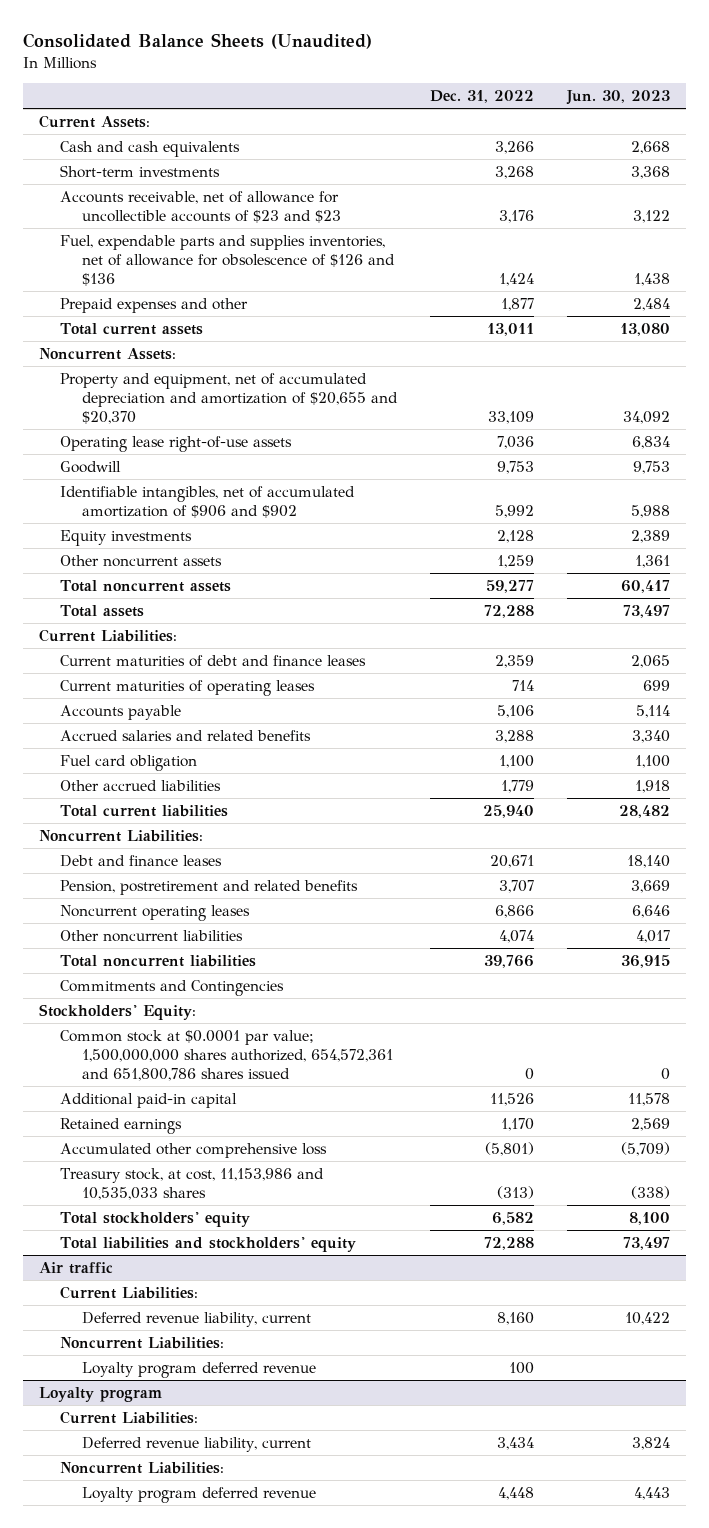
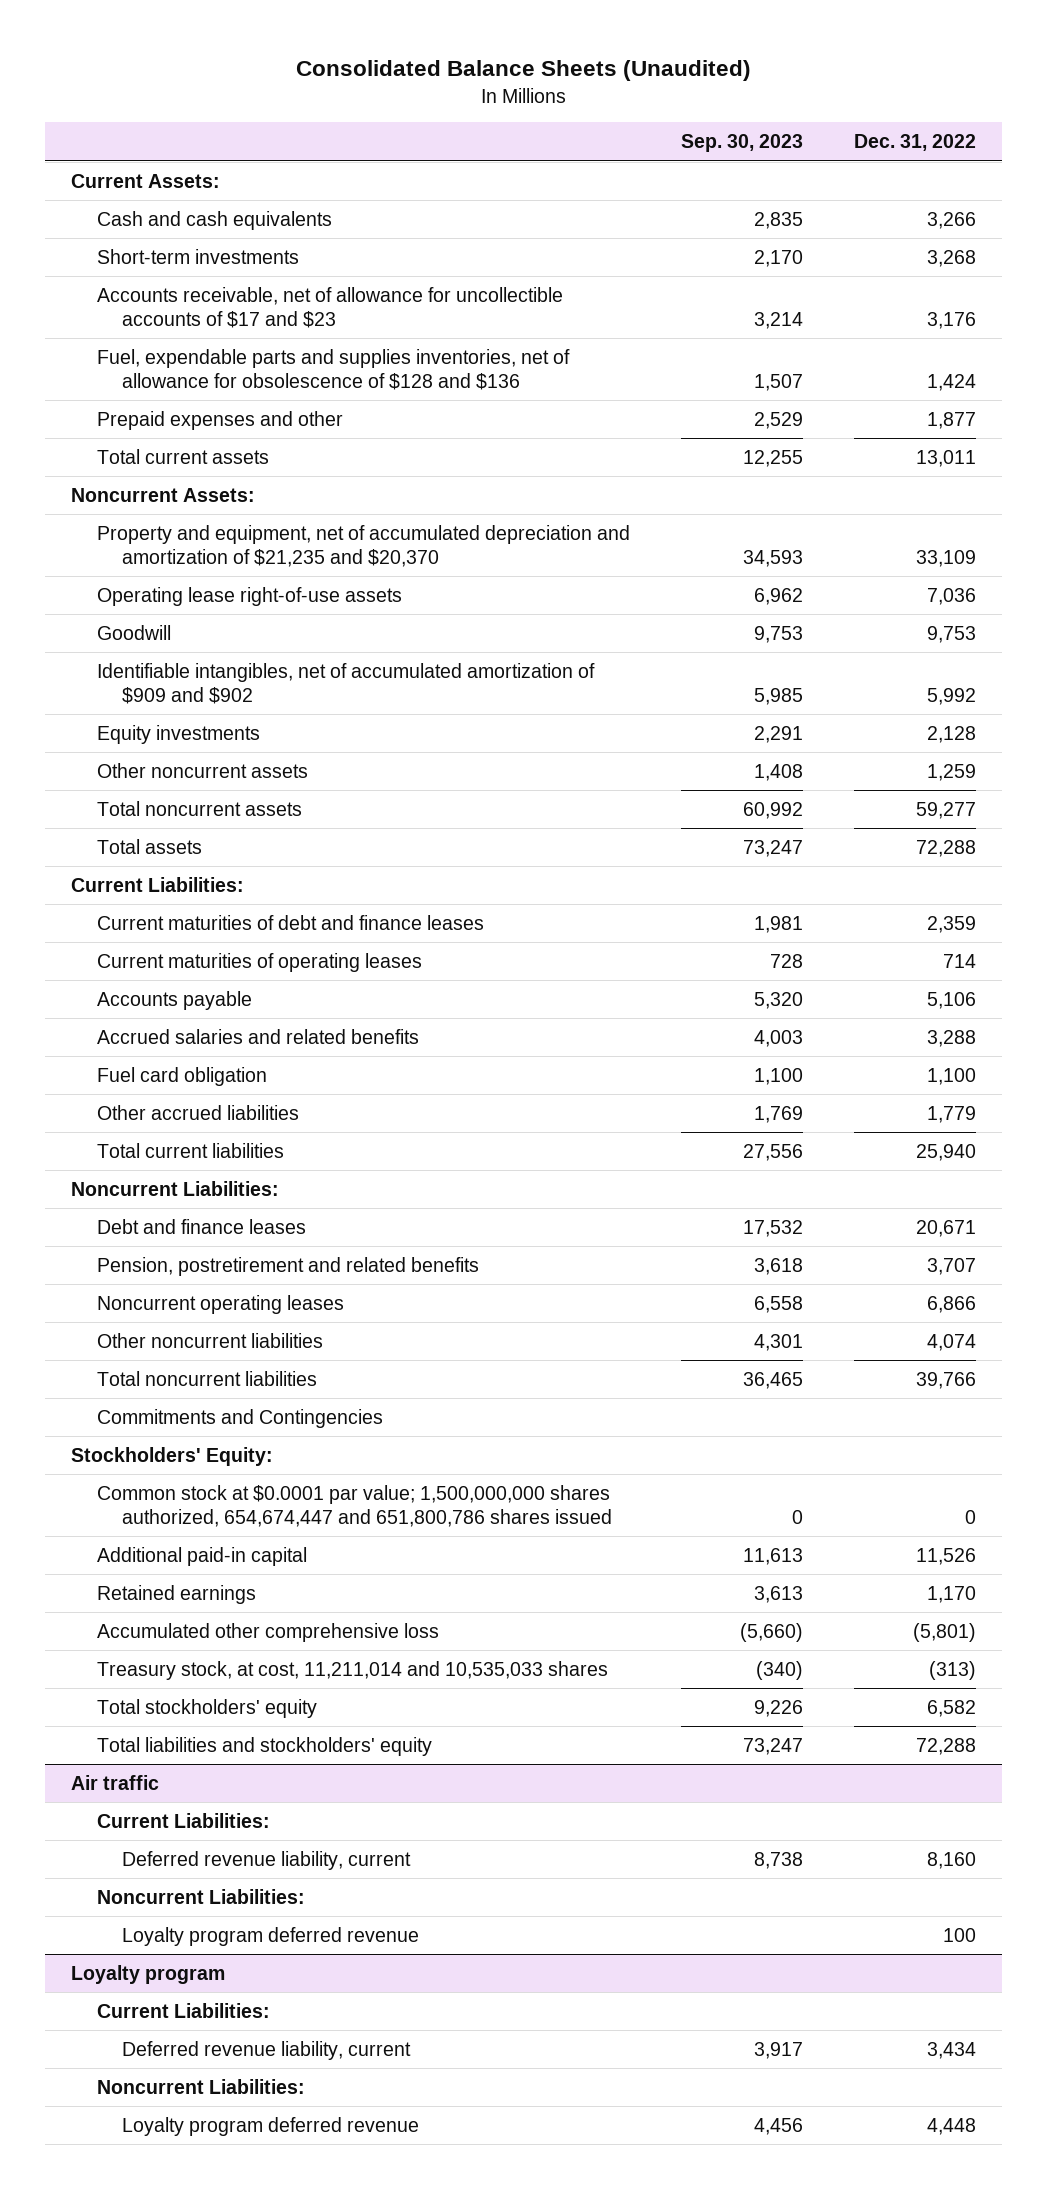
- | Dec. 31, 2022 | Jun. 30, 2023
+ | Sep. 30, 2023 | Dec. 31, 2022
- Accounts receivable, net of allowance for uncollectible accounts of $23 and $23 | 3,176 | 3,122
- Fuel, expendable parts and supplies inventories, net of allowance for obsolescence of $126 and $136 | 1,424 | 1,438
+ Accounts receivable, net of allowance for uncollectible accounts of $17 and $23 | 3,214 | 3,176
+ Fuel, expendable parts and supplies inventories, net of allowance for obsolescence of $128 and $136 | 1,507 | 1,424
- Property and equipment, net of accumulated depreciation and amortization of $20,655 and $20,370 | 33,109 | 34,092
+ Property and equipment, net of accumulated depreciation and amortization of $21,235 and $20,370 | 34,593 | 33,109
- Identifiable intangibles, net of accumulated amortization of $906 and $902 | 5,992 | 5,988
+ Identifiable intangibles, net of accumulated amortization of $909 and $902 | 5,985 | 5,992
- Common stock at $0.0001 par value; 1,500,000,000 shares authorized, 654,572,361 and 651,800,786 shares issued | 0 | 0
+ Common stock at $0.0001 par value; 1,500,000,000 shares authorized, 654,674,447 and 651,800,786 shares issued | 0 | 0
- Treasury stock, at cost, 11,153,986 and 10,535,033 shares | (313) | (338)
+ Treasury stock, at cost, 11,211,014 and 10,535,033 shares | (340) | (313)

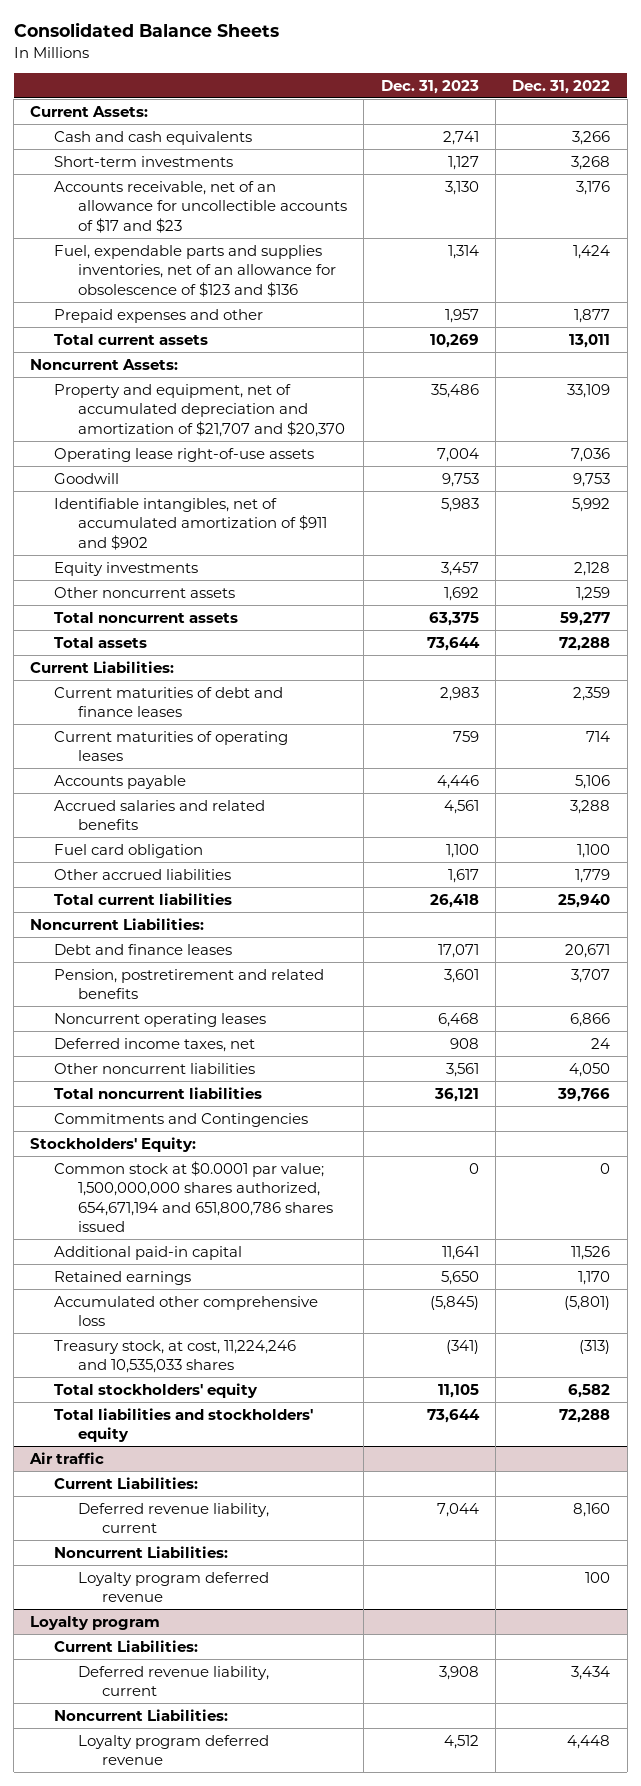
- Consolidated Balance Sheets (Unaudited)
+ Consolidated Balance Sheets
- | Sep. 30, 2023 | Dec. 31, 2022
+ | Dec. 31, 2023 | Dec. 31, 2022
- Accounts receivable, net of allowance for uncollectible accounts of $17 and $23 | 3,214 | 3,176
- Fuel, expendable parts and supplies inventories, net of allowance for obsolescence of $128 and $136 | 1,507 | 1,424
+ Accounts receivable, net of an allowance for uncollectible accounts of $17 and $23 | 3,130 | 3,176
+ Fuel, expendable parts and supplies inventories, net of an allowance for obsolescence of $123 and $136 | 1,314 | 1,424
- Property and equipment, net of accumulated depreciation and amortization of $21,235 and $20,370 | 34,593 | 33,109
+ Property and equipment, net of accumulated depreciation and amortization of $21,707 and $20,370 | 35,486 | 33,109
- Identifiable intangibles, net of accumulated amortization of $909 and $902 | 5,985 | 5,992
+ Identifiable intangibles, net of accumulated amortization of $911 and $902 | 5,983 | 5,992
- Other noncurrent liabilities | 4,301 | 4,074
+ Deferred income taxes, net | 908 | 24
+ Other noncurrent liabilities | 3,561 | 4,050
- Common stock at $0.0001 par value; 1,500,000,000 shares authorized, 654,674,447 and 651,800,786 shares issued | 0 | 0
+ Common stock at $0.0001 par value; 1,500,000,000 shares authorized, 654,671,194 and 651,800,786 shares issued | 0 | 0
- Treasury stock, at cost, 11,211,014 and 10,535,033 shares | (340) | (313)
+ Treasury stock, at cost, 11,224,246 and 10,535,033 shares | (341) | (313)

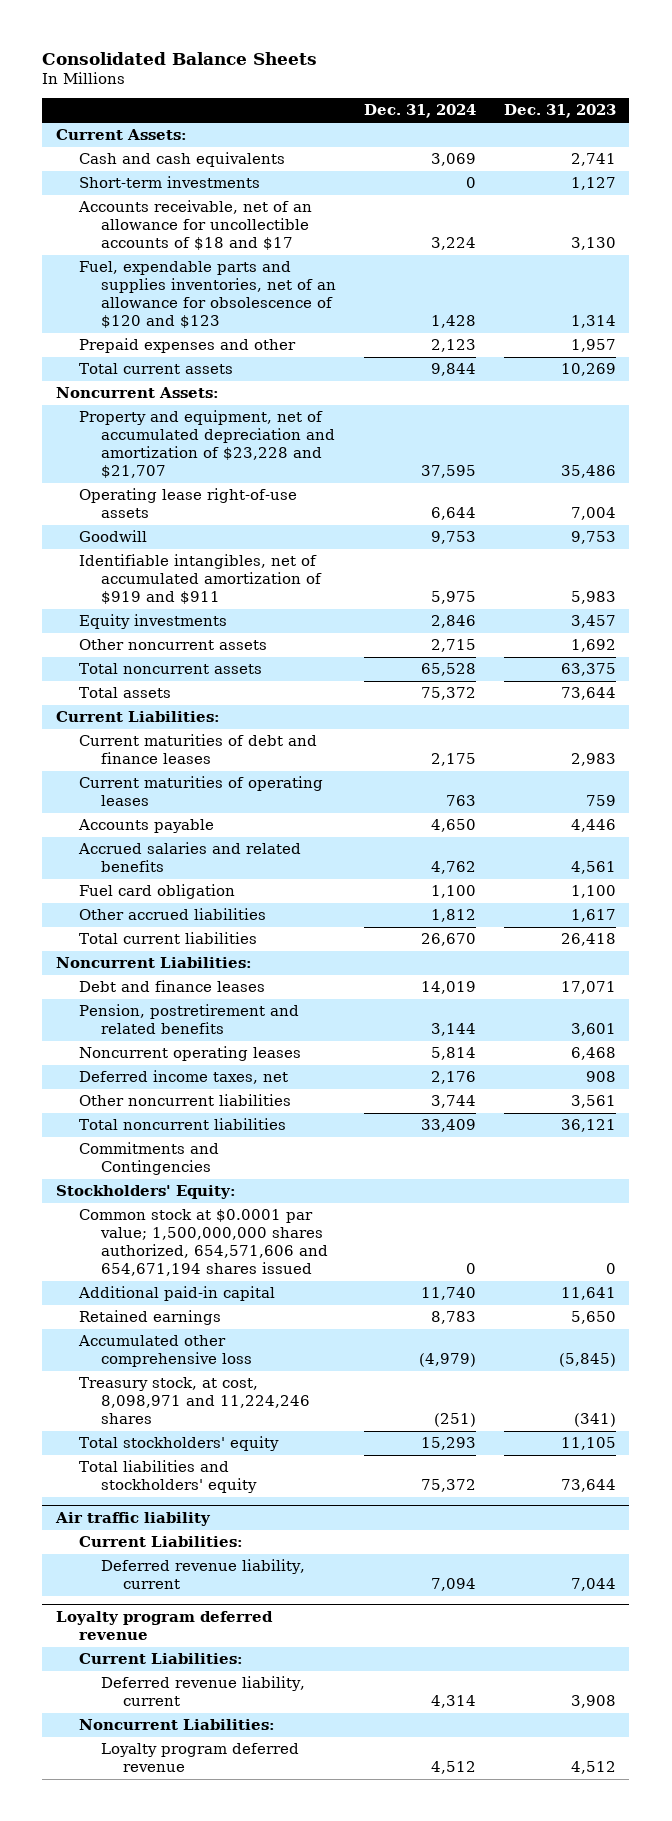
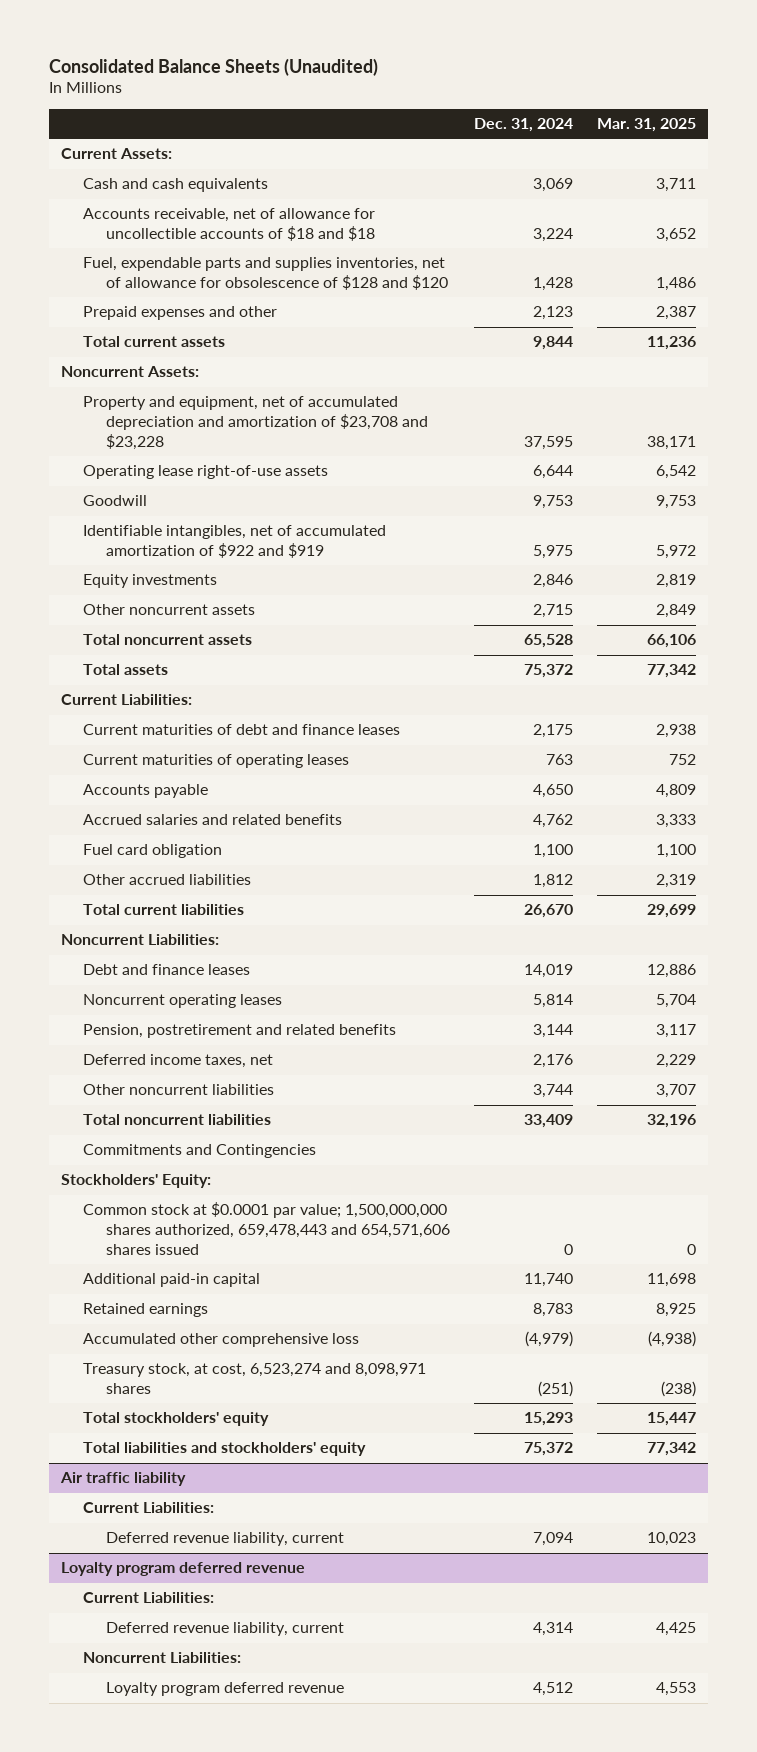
- Consolidated Balance Sheets
+ Consolidated Balance Sheets (Unaudited)
- | Dec. 31, 2024 | Dec. 31, 2023
+ | Dec. 31, 2024 | Mar. 31, 2025
- Short-term investments | 0 | 1,127
- Accounts receivable, net of an allowance for uncollectible accounts of $18 and $17 | 3,224 | 3,130
- Fuel, expendable parts and supplies inventories, net of an allowance for obsolescence of $120 and $123 | 1,428 | 1,314
+ Accounts receivable, net of allowance for uncollectible accounts of $18 and $18 | 3,224 | 3,652
+ Fuel, expendable parts and supplies inventories, net of allowance for obsolescence of $128 and $120 | 1,428 | 1,486
- Property and equipment, net of accumulated depreciation and amortization of $23,228 and $21,707 | 37,595 | 35,486
+ Property and equipment, net of accumulated depreciation and amortization of $23,708 and $23,228 | 37,595 | 38,171
- Identifiable intangibles, net of accumulated amortization of $919 and $911 | 5,975 | 5,983
+ Identifiable intangibles, net of accumulated amortization of $922 and $919 | 5,975 | 5,972
moved down: Pension, postretirement and related benefits | 3,144 | 3,117
- Common stock at $0.0001 par value; 1,500,000,000 shares authorized, 654,571,606 and 654,671,194 shares issued | 0 | 0
+ Common stock at $0.0001 par value; 1,500,000,000 shares authorized, 659,478,443 and 654,571,606 shares issued | 0 | 0
- Treasury stock, at cost, 8,098,971 and 11,224,246 shares | (251) | (341)
+ Treasury stock, at cost, 6,523,274 and 8,098,971 shares | (251) | (238)

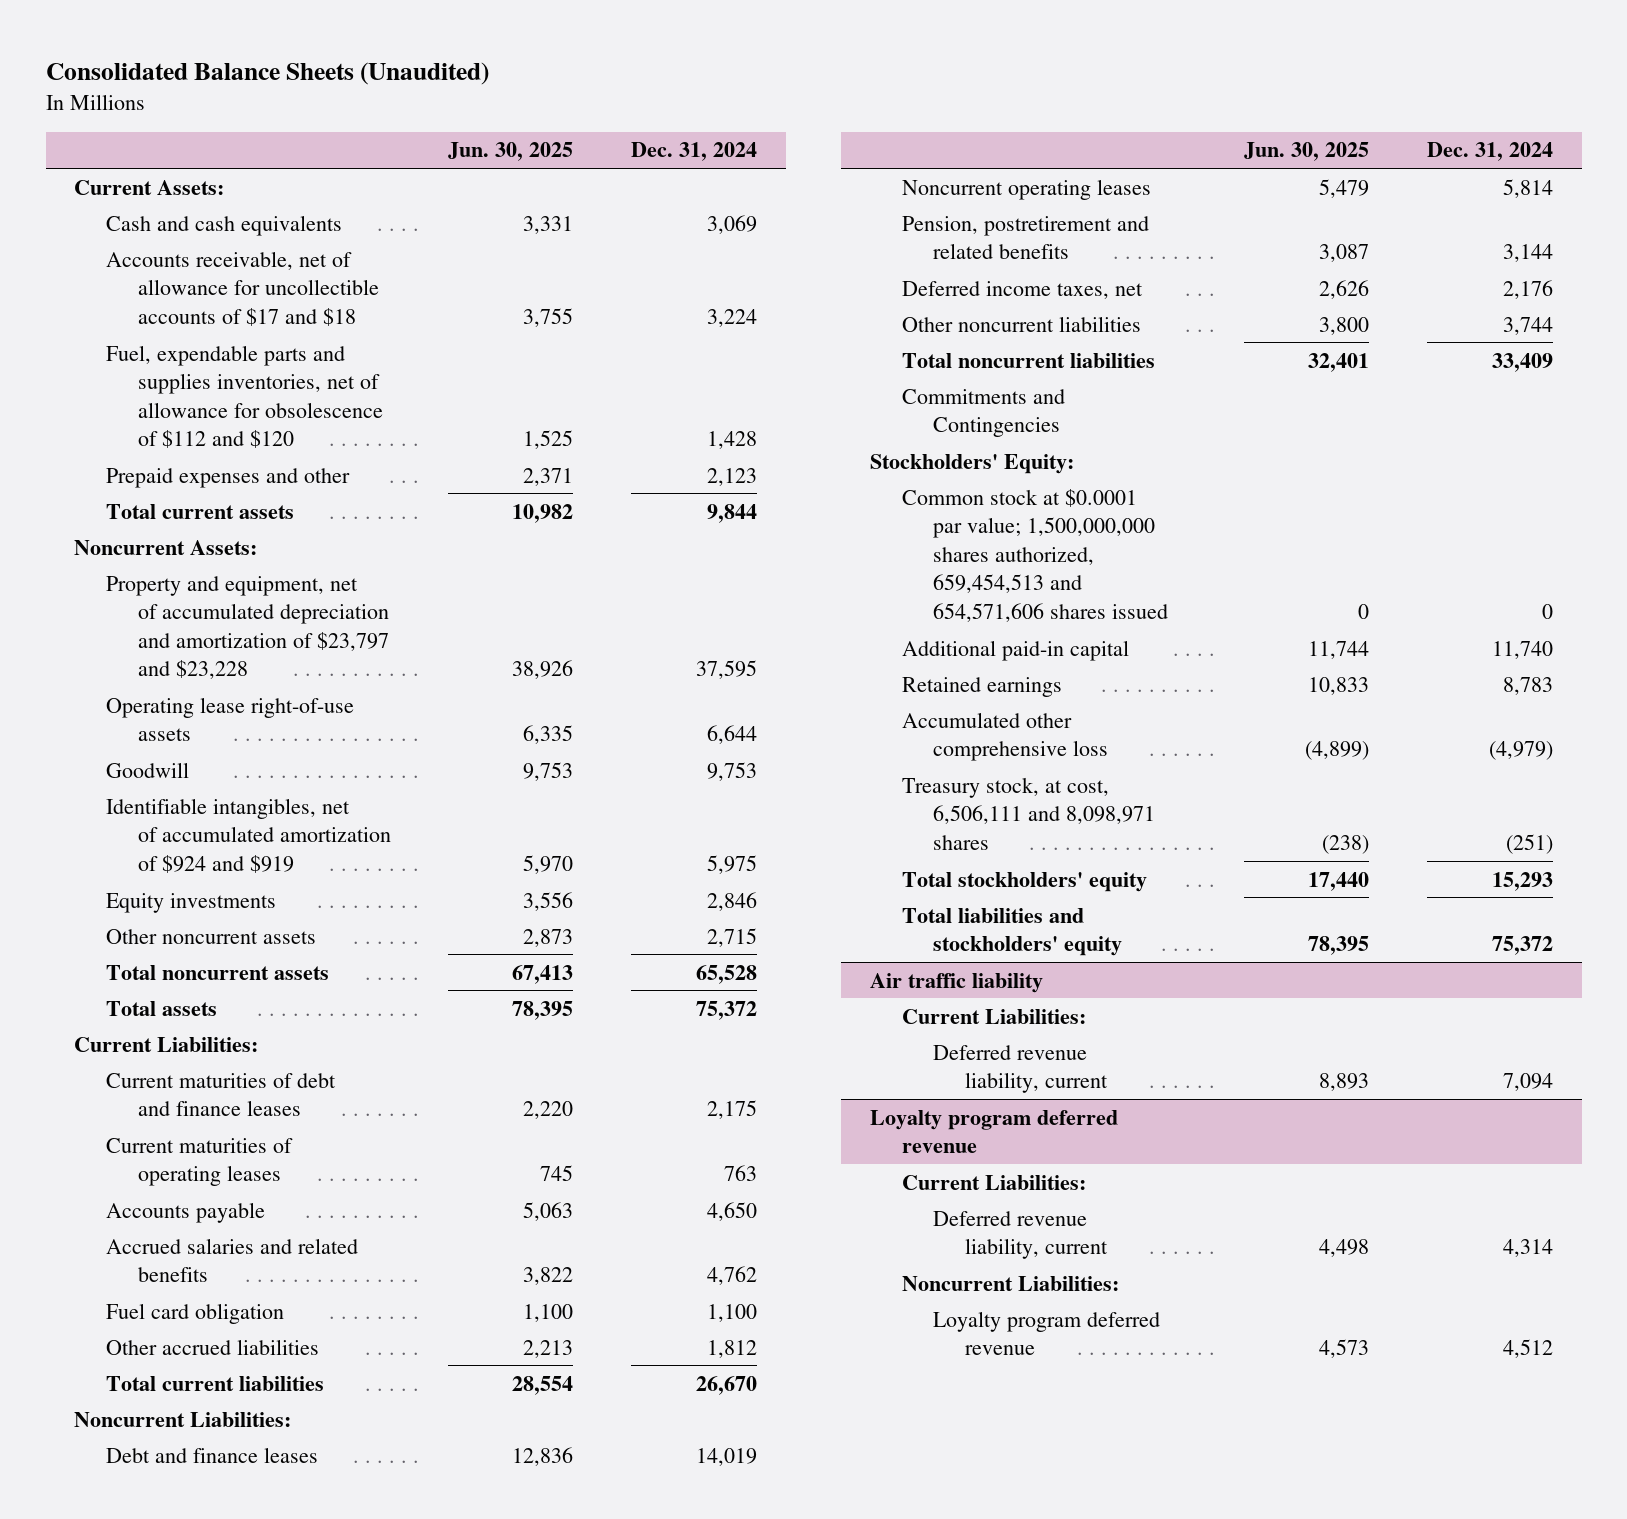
- | Dec. 31, 2024 | Mar. 31, 2025
+ | Jun. 30, 2025 | Dec. 31, 2024
- Accounts receivable, net of allowance for uncollectible accounts of $18 and $18 | 3,224 | 3,652
- Fuel, expendable parts and supplies inventories, net of allowance for obsolescence of $128 and $120 | 1,428 | 1,486
+ Accounts receivable, net of allowance for uncollectible accounts of $17 and $18 | 3,755 | 3,224
+ Fuel, expendable parts and supplies inventories, net of allowance for obsolescence of $112 and $120 | 1,525 | 1,428
- Property and equipment, net of accumulated depreciation and amortization of $23,708 and $23,228 | 37,595 | 38,171
+ Property and equipment, net of accumulated depreciation and amortization of $23,797 and $23,228 | 38,926 | 37,595
- Identifiable intangibles, net of accumulated amortization of $922 and $919 | 5,975 | 5,972
+ Identifiable intangibles, net of accumulated amortization of $924 and $919 | 5,970 | 5,975
- Common stock at $0.0001 par value; 1,500,000,000 shares authorized, 659,478,443 and 654,571,606 shares issued | 0 | 0
+ Common stock at $0.0001 par value; 1,500,000,000 shares authorized, 659,454,513 and 654,571,606 shares issued | 0 | 0
- Treasury stock, at cost, 6,523,274 and 8,098,971 shares | (251) | (238)
+ Treasury stock, at cost, 6,506,111 and 8,098,971 shares | (238) | (251)

